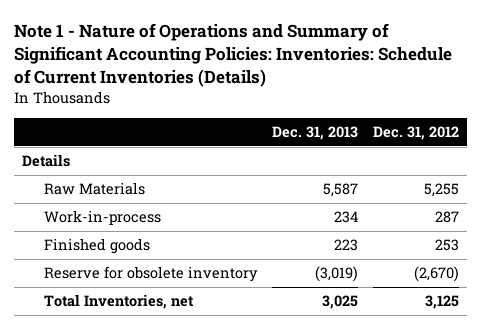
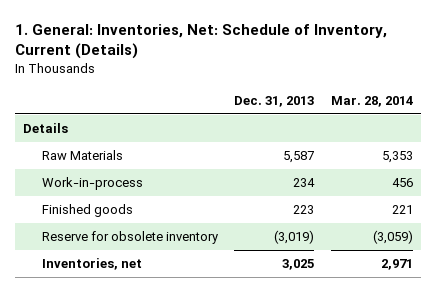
- Note 1 - Nature of Operations and Summary of Significant Accounting Policies: Inventories: Schedule of Current Inventories (Details)
+ 1. General: Inventories, Net: Schedule of Inventory, Current (Details)
- | Dec. 31, 2013 | Dec. 31, 2012
+ | Dec. 31, 2013 | Mar. 28, 2014
- Total Inventories, net | 3,025 | 3,125
+ Inventories, net | 3,025 | 2,971

